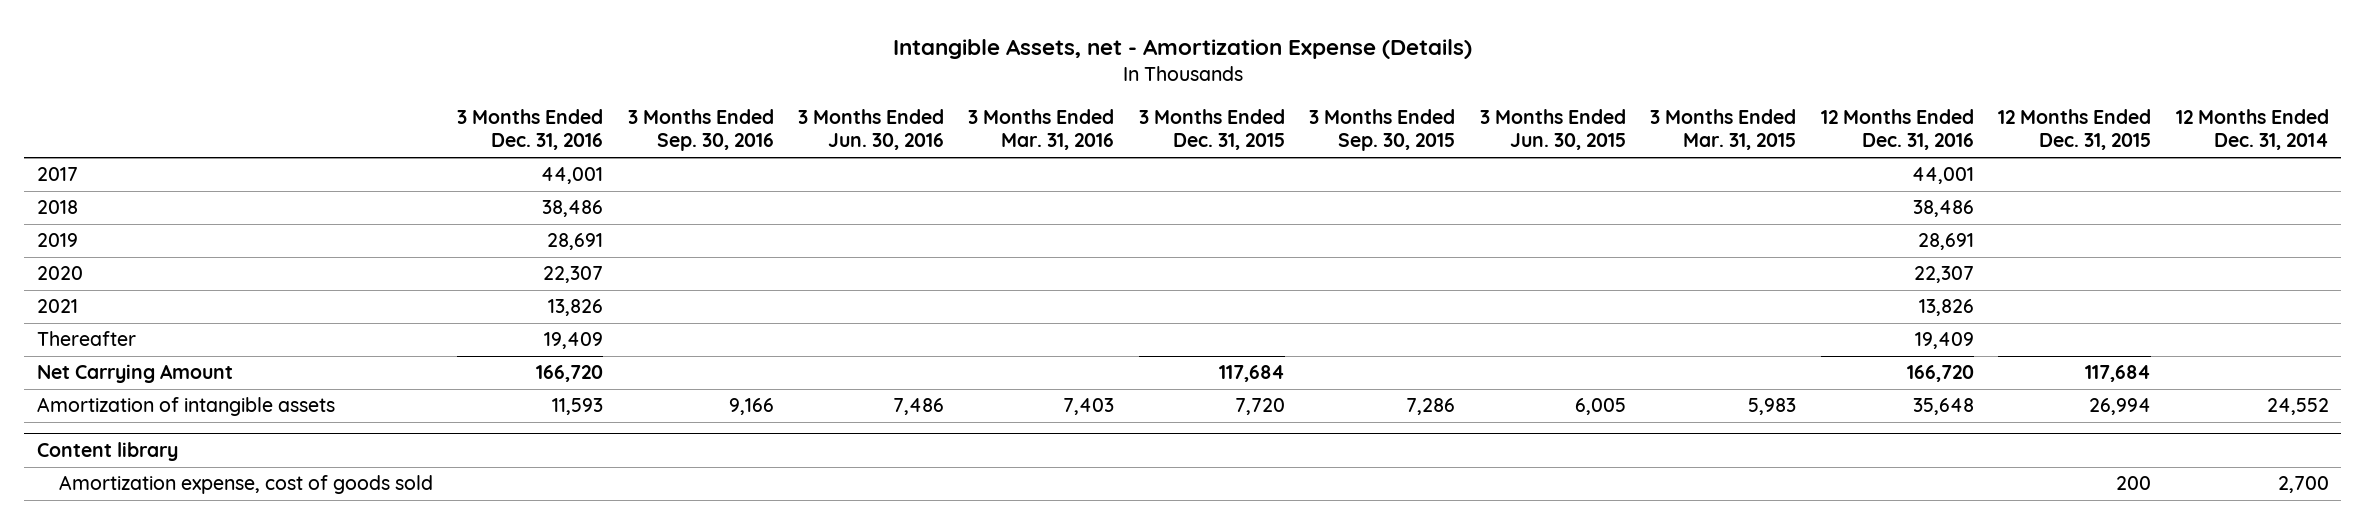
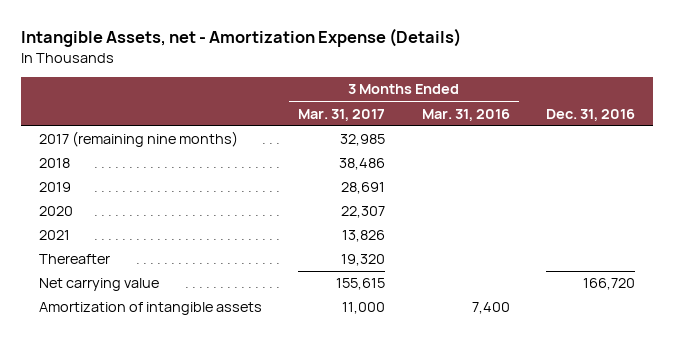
- | 3 Months Ended Dec. 31, 2016 | 3 Months Ended Sep. 30, 2016 | 3 Months Ended Jun. 30, 2016 | 3 Months Ended Mar. 31, 2016 | 3 Months Ended Dec. 31, 2015 | 3 Months Ended Sep. 30, 2015 | 3 Months Ended Jun. 30, 2015 | 3 Months Ended Mar. 31, 2015 | 12 Months Ended Dec. 31, 2016 | 12 Months Ended Dec. 31, 2015 | 12 Months Ended Dec. 31, 2014
+ | 3 Months Ended Mar. 31, 2017 | 3 Months Ended Mar. 31, 2016 | Dec. 31, 2016
- 2017 | 44,001 | | | | | | | | 44,001 | |
+ 2017 (remaining nine months) | 32,985 | |
- Net Carrying Amount | 166,720 | | | | 117,684 | | | | 166,720 | 117,684 |
- Amortization of intangible assets | 11,593 | 9,166 | 7,486 | 7,403 | 7,720 | 7,286 | 6,005 | 5,983 | 35,648 | 26,994 | 24,552
- Content library
- Amortization expense, cost of goods sold | | | | | | | | | | 200 | 2,700
+ Net carrying value | 155,615 | | 166,720
+ Amortization of intangible assets | 11,000 | 7,400 |

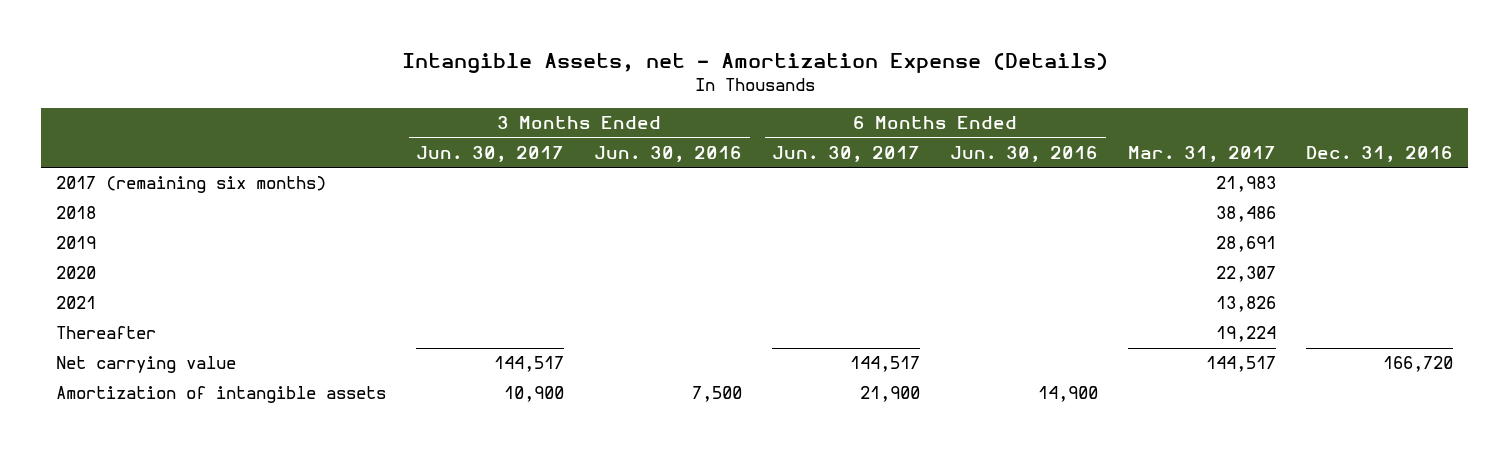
- | 3 Months Ended Mar. 31, 2017 | 3 Months Ended Mar. 31, 2016 | Dec. 31, 2016
+ | 3 Months Ended Jun. 30, 2017 | 3 Months Ended Jun. 30, 2016 | 6 Months Ended Jun. 30, 2017 | 6 Months Ended Jun. 30, 2016 | Mar. 31, 2017 | Dec. 31, 2016
- 2017 (remaining nine months) | 32,985 | |
+ 2017 (remaining six months) | | | | | 21,983 |

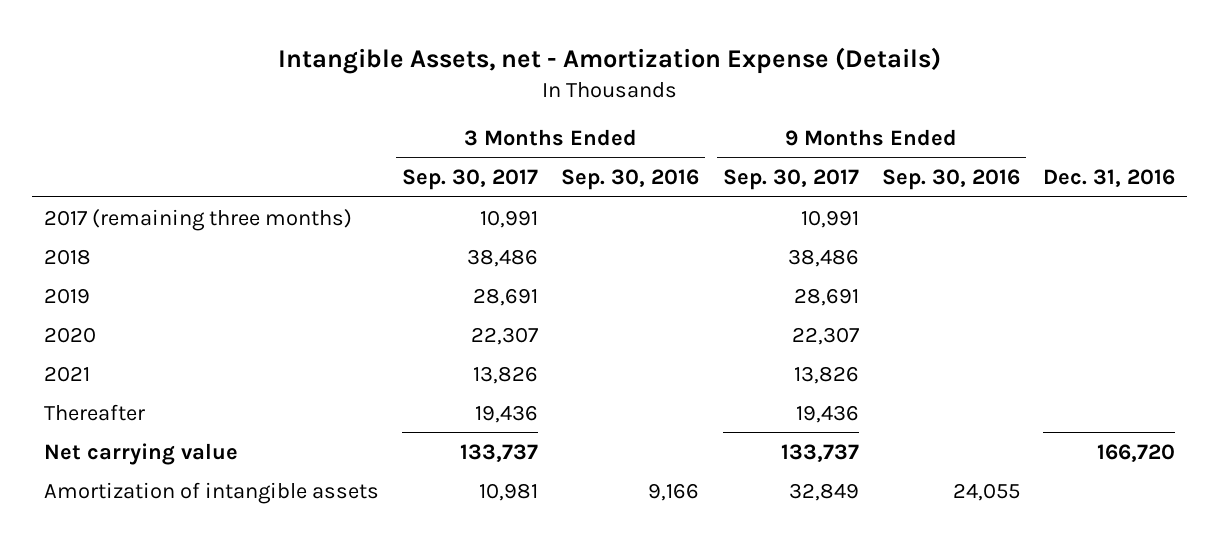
- | 3 Months Ended Jun. 30, 2017 | 3 Months Ended Jun. 30, 2016 | 6 Months Ended Jun. 30, 2017 | 6 Months Ended Jun. 30, 2016 | Mar. 31, 2017 | Dec. 31, 2016
+ | 3 Months Ended Sep. 30, 2017 | 3 Months Ended Sep. 30, 2016 | 9 Months Ended Sep. 30, 2017 | 9 Months Ended Sep. 30, 2016 | Dec. 31, 2016
- 2017 (remaining six months) | | | | | 21,983 |
+ 2017 (remaining three months) | 10,991 | | 10,991 | |

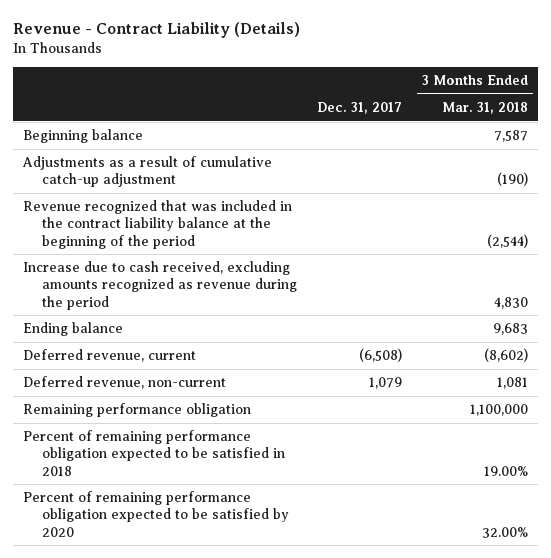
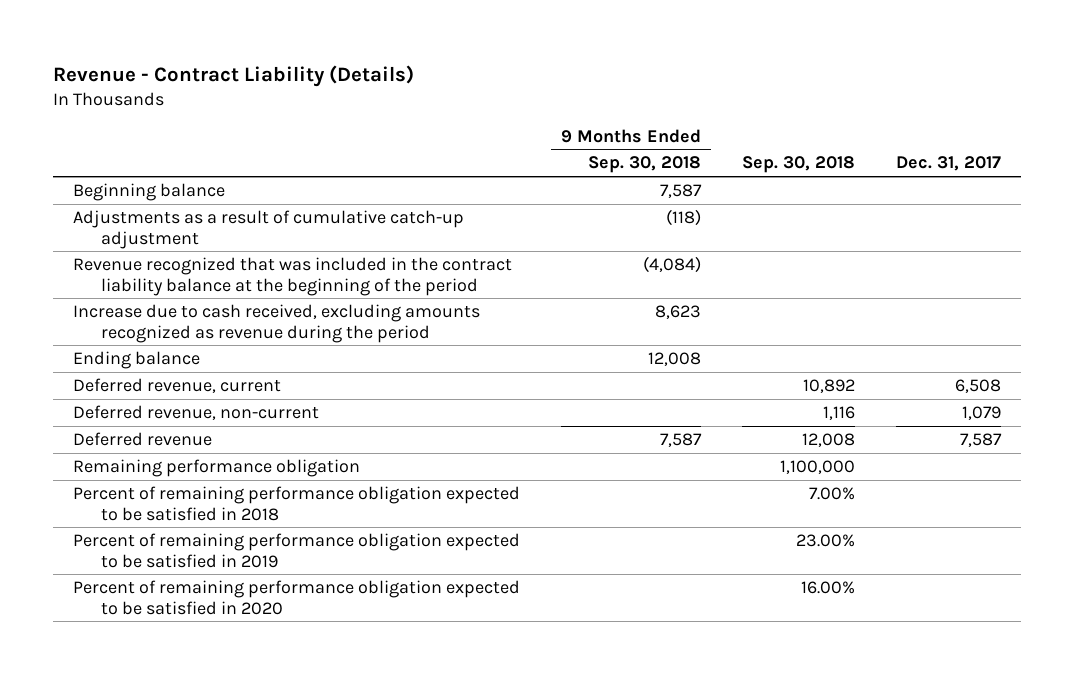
- | Dec. 31, 2017 | 3 Months Ended Mar. 31, 2018
+ | 9 Months Ended Sep. 30, 2018 | Sep. 30, 2018 | Dec. 31, 2017
- Deferred revenue, current | (6,508) | (8,602)
+ Deferred revenue, current | | 10,892 | 6,508
+ Deferred revenue | 7,587 | 12,008 | 7,587
- Percent of remaining performance obligation expected to be satisfied by 2020 | | 32.00%
+ Percent of remaining performance obligation expected to be satisfied in 2019 | | 23.00% |
+ Percent of remaining performance obligation expected to be satisfied in 2020 | | 16.00% |

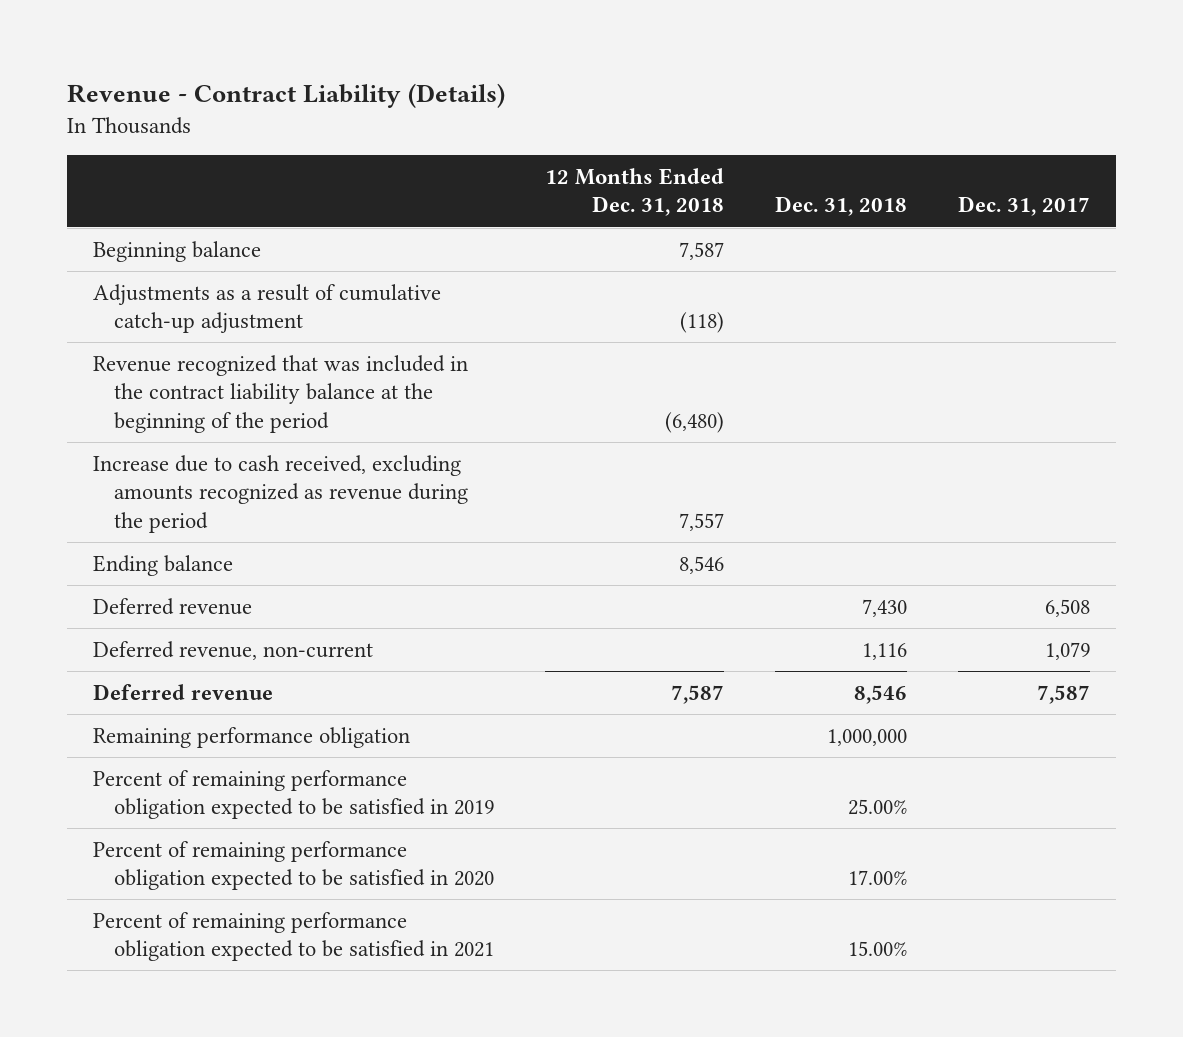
- | 9 Months Ended Sep. 30, 2018 | Sep. 30, 2018 | Dec. 31, 2017
+ | 12 Months Ended Dec. 31, 2018 | Dec. 31, 2018 | Dec. 31, 2017
- Deferred revenue, current | | 10,892 | 6,508
+ Deferred revenue | | 7,430 | 6,508
- Percent of remaining performance obligation expected to be satisfied in 2018 | | 7.00% |
+ Percent of remaining performance obligation expected to be satisfied in 2021 | | 15.00% |

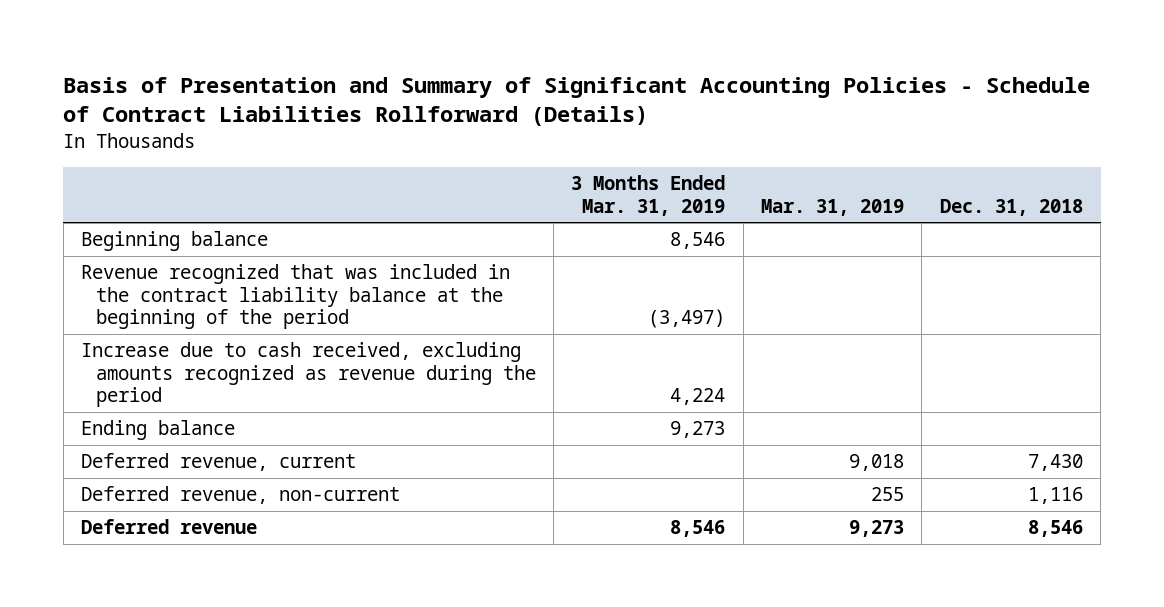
- Revenue - Contract Liability (Details)
+ Basis of Presentation and Summary of Significant Accounting Policies - Schedule of Contract Liabilities Rollforward (Details)
- | 12 Months Ended Dec. 31, 2018 | Dec. 31, 2018 | Dec. 31, 2017
+ | 3 Months Ended Mar. 31, 2019 | Mar. 31, 2019 | Dec. 31, 2018
- Adjustments as a result of cumulative catch-up adjustment | (118) | |
- Deferred revenue | | 7,430 | 6,508
+ Deferred revenue, current | | 9,018 | 7,430
- Remaining performance obligation | | 1,000,000 |
- Percent of remaining performance obligation expected to be satisfied in 2019 | | 25.00% |
- Percent of remaining performance obligation expected to be satisfied in 2020 | | 17.00% |
- Percent of remaining performance obligation expected to be satisfied in 2021 | | 15.00% |

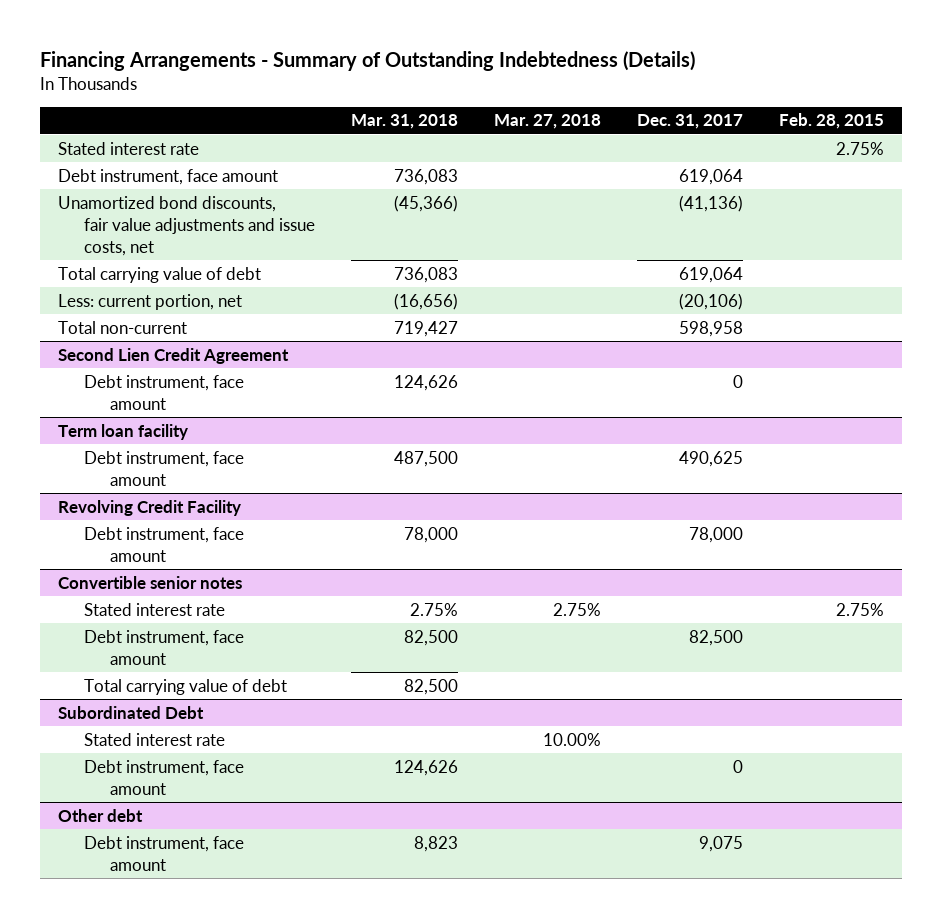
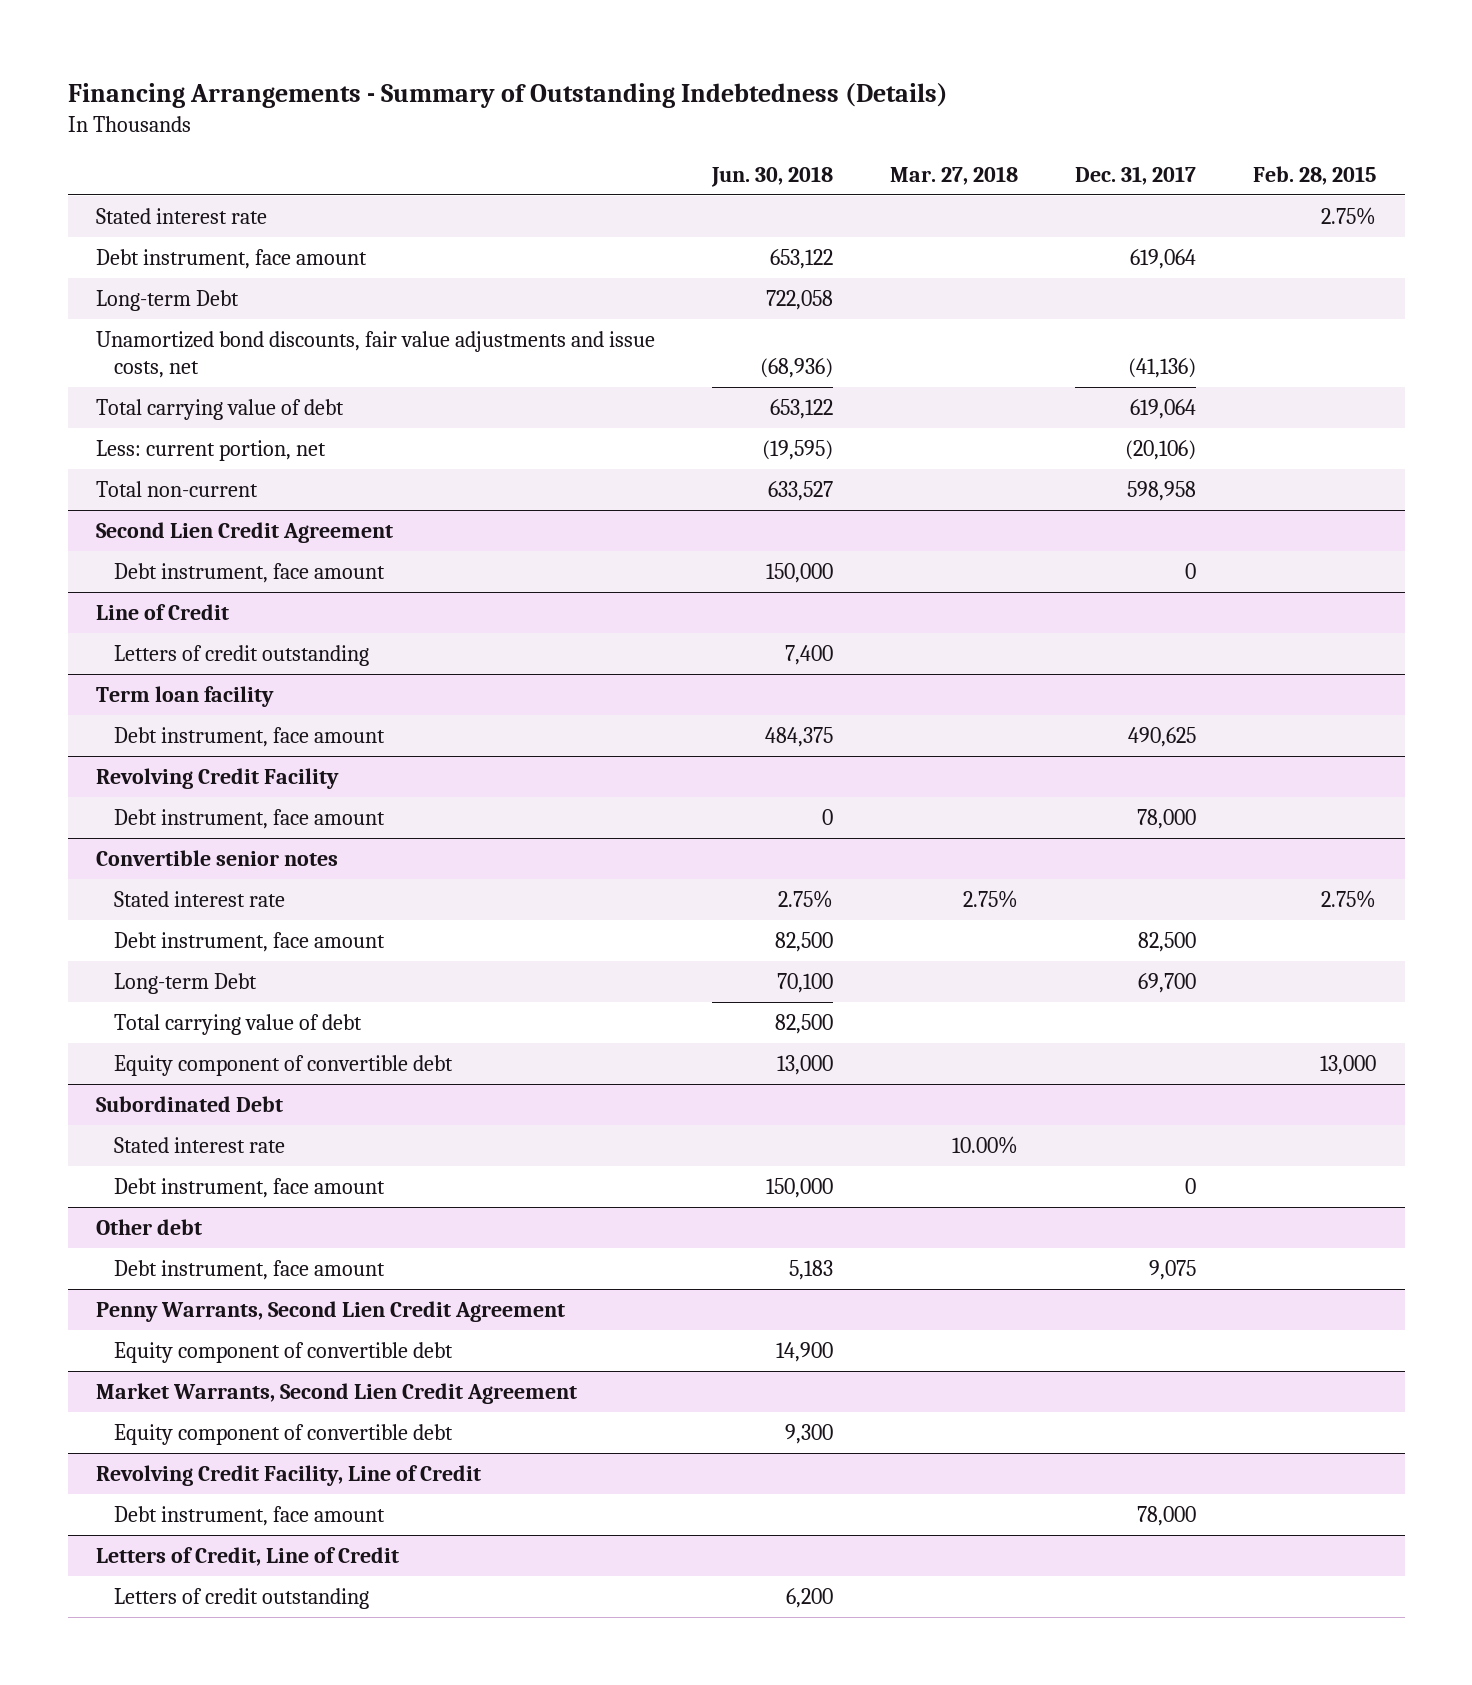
- | Mar. 31, 2018 | Mar. 27, 2018 | Dec. 31, 2017 | Feb. 28, 2015
+ | Jun. 30, 2018 | Mar. 27, 2018 | Dec. 31, 2017 | Feb. 28, 2015
+ Long-term Debt | 722,058 | | |
+ Line of Credit
+ Letters of credit outstanding | 7,400 | | |
@ Convertible senior notes
+ Long-term Debt | 70,100 | | 69,700 |
+ Equity component of convertible debt | 13,000 | | | 13,000
+ Penny Warrants, Second Lien Credit Agreement
+ Equity component of convertible debt | 14,900 | | |
+ Market Warrants, Second Lien Credit Agreement
+ Equity component of convertible debt | 9,300 | | |
+ Revolving Credit Facility, Line of Credit
+ Debt instrument, face amount | | | 78,000 |
+ Letters of Credit, Line of Credit
+ Letters of credit outstanding | 6,200 | | |

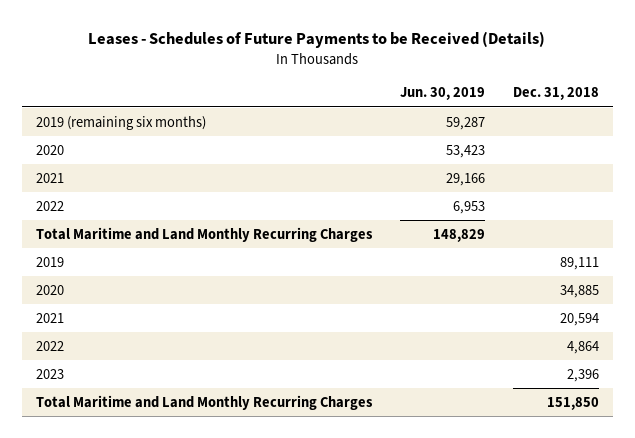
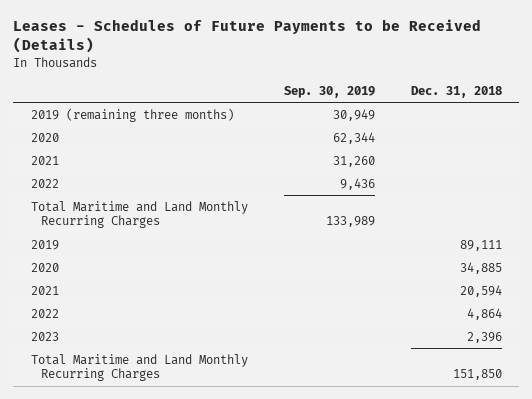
- | Jun. 30, 2019 | Dec. 31, 2018
+ | Sep. 30, 2019 | Dec. 31, 2018
- 2019 (remaining six months) | 59,287 |
+ 2019 (remaining three months) | 30,949 |

